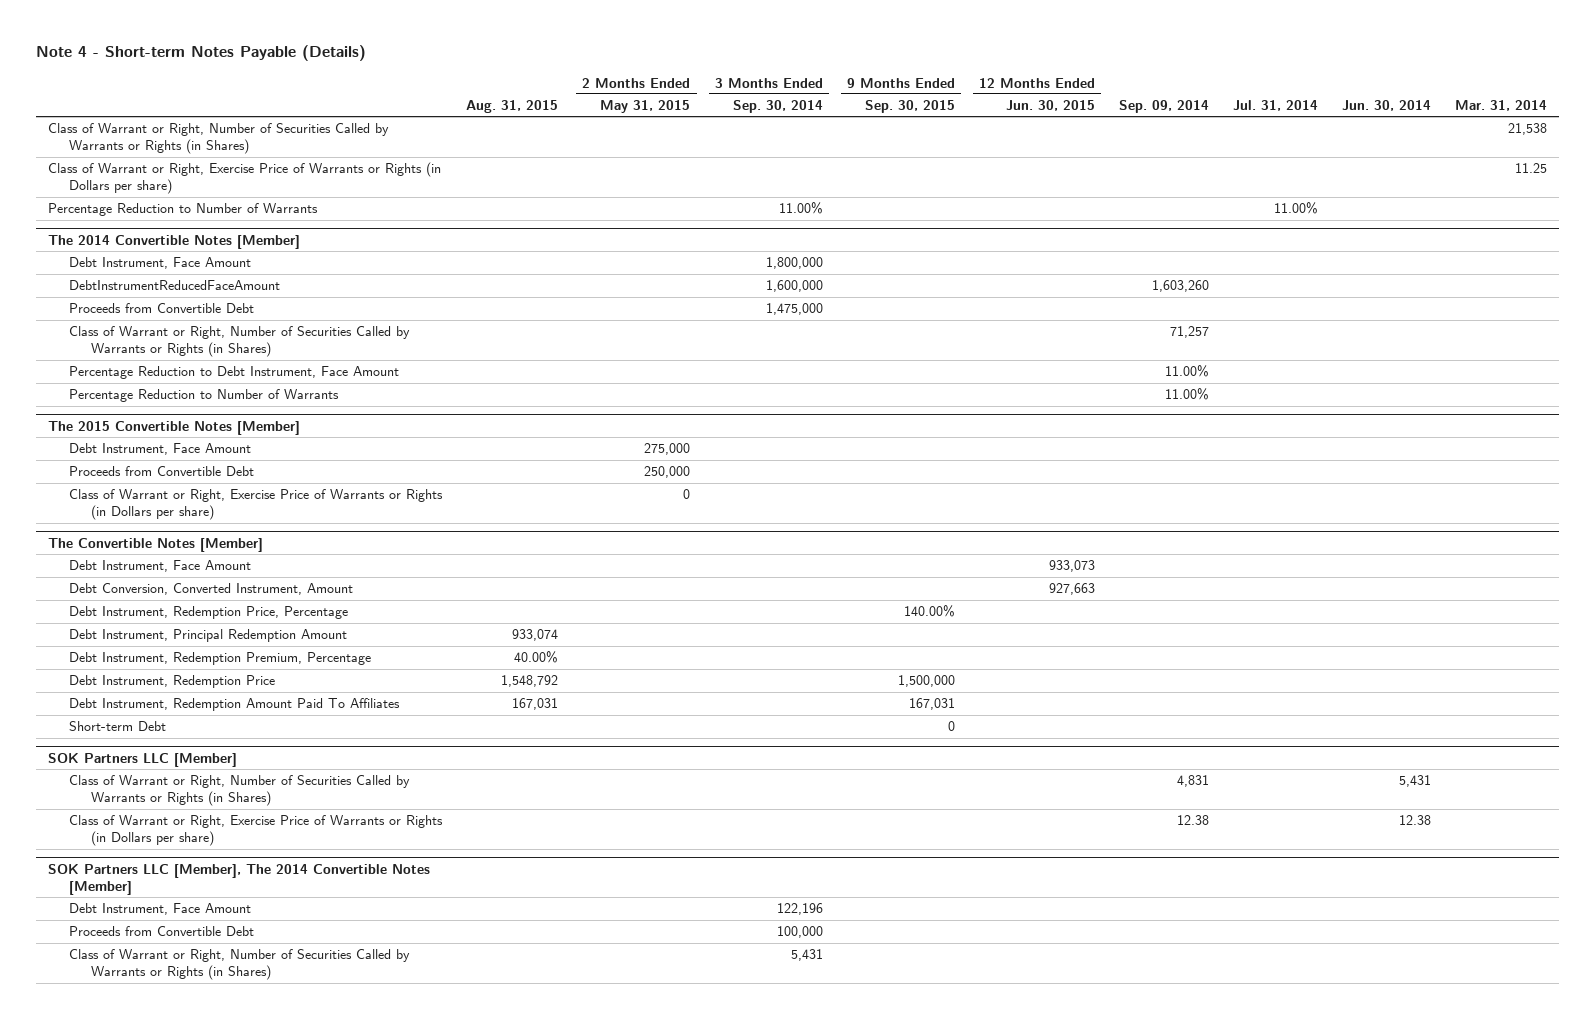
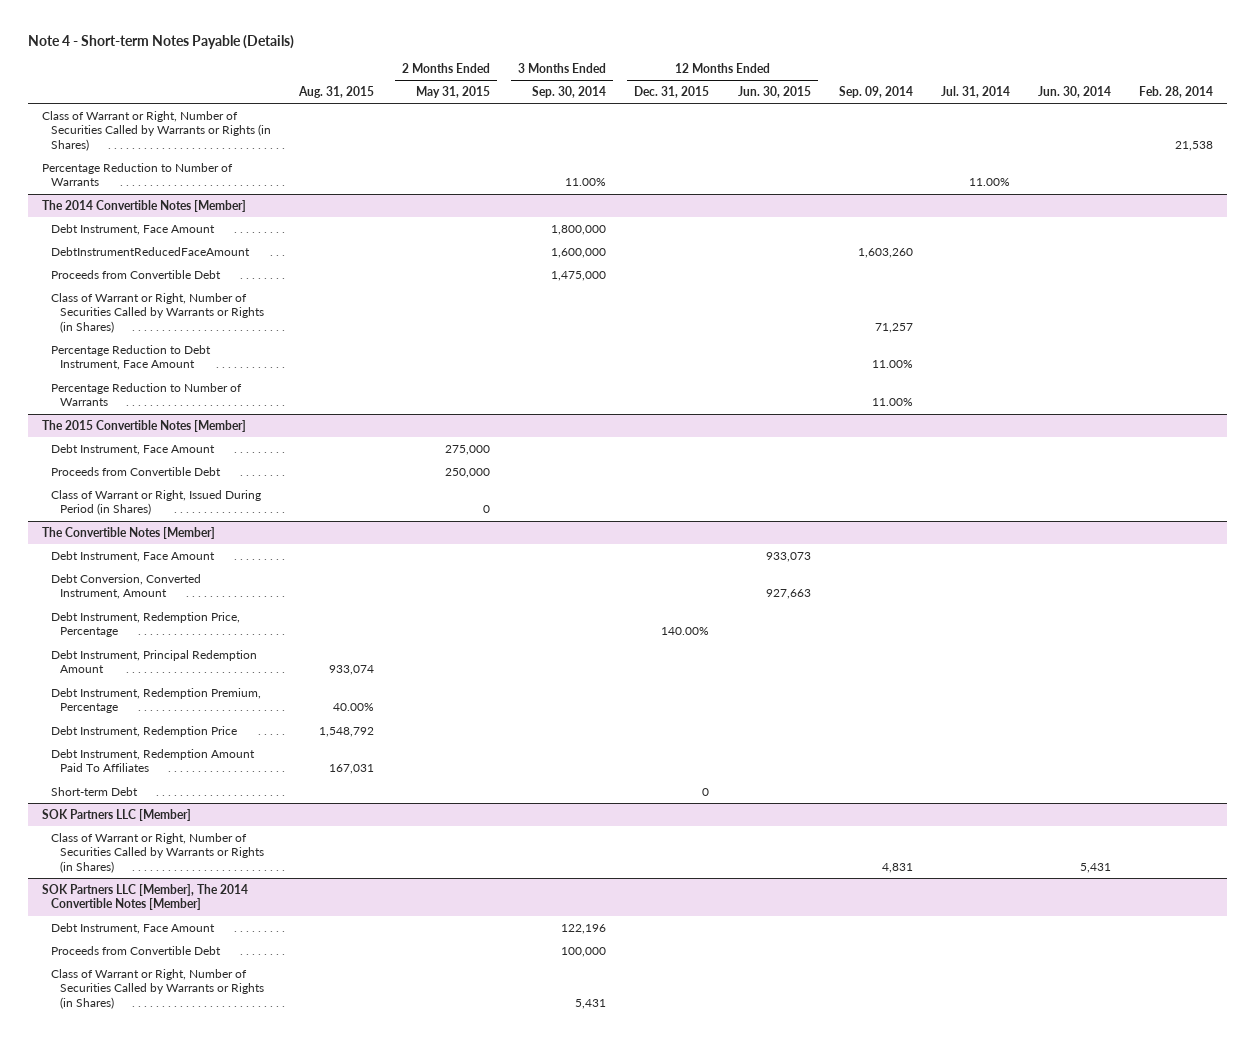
- | Aug. 31, 2015 | 2 Months Ended May 31, 2015 | 3 Months Ended Sep. 30, 2014 | 9 Months Ended Sep. 30, 2015 | 12 Months Ended Jun. 30, 2015 | Sep. 09, 2014 | Jul. 31, 2014 | Jun. 30, 2014 | Mar. 31, 2014
+ | Aug. 31, 2015 | 2 Months Ended May 31, 2015 | 3 Months Ended Sep. 30, 2014 | 12 Months Ended Dec. 31, 2015 | 12 Months Ended Jun. 30, 2015 | Sep. 09, 2014 | Jul. 31, 2014 | Jun. 30, 2014 | Feb. 28, 2014
- Class of Warrant or Right, Exercise Price of Warrants or Rights (in Dollars per share) | | | | | | | | | 11.25
@ The 2015 Convertible Notes [Member]
- Class of Warrant or Right, Exercise Price of Warrants or Rights (in Dollars per share) | | 0 | | | | | | |
+ Class of Warrant or Right, Issued During Period (in Shares) | | 0 | | | | | | |
@ SOK Partners LLC [Member]
- Class of Warrant or Right, Exercise Price of Warrants or Rights (in Dollars per share) | | | | | | 12.38 | | 12.38 |

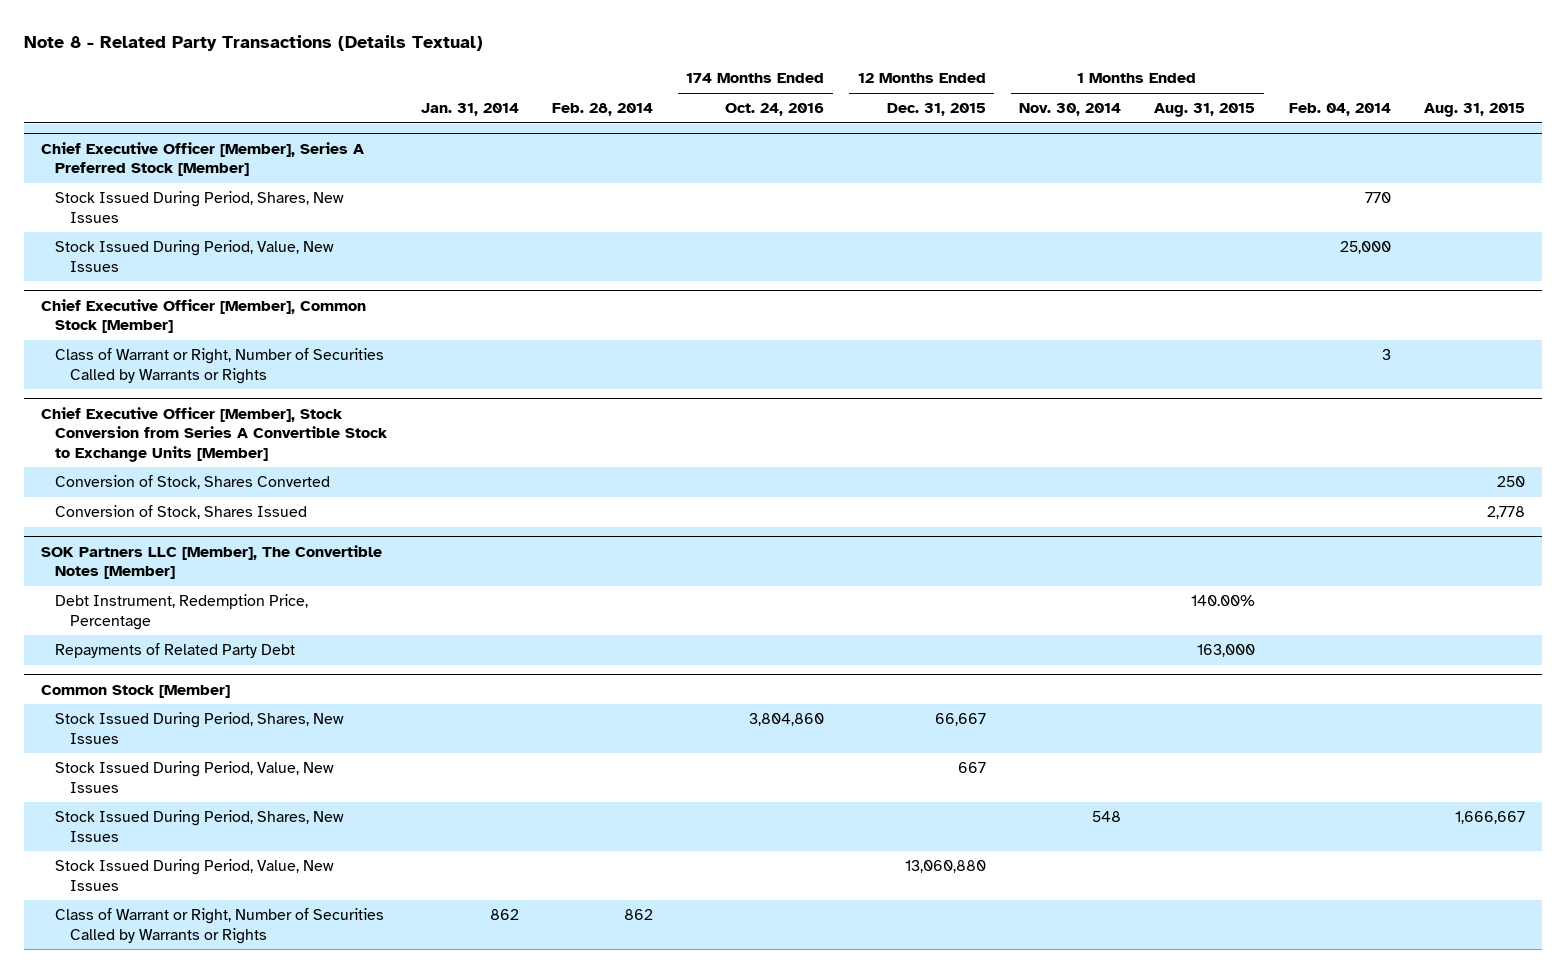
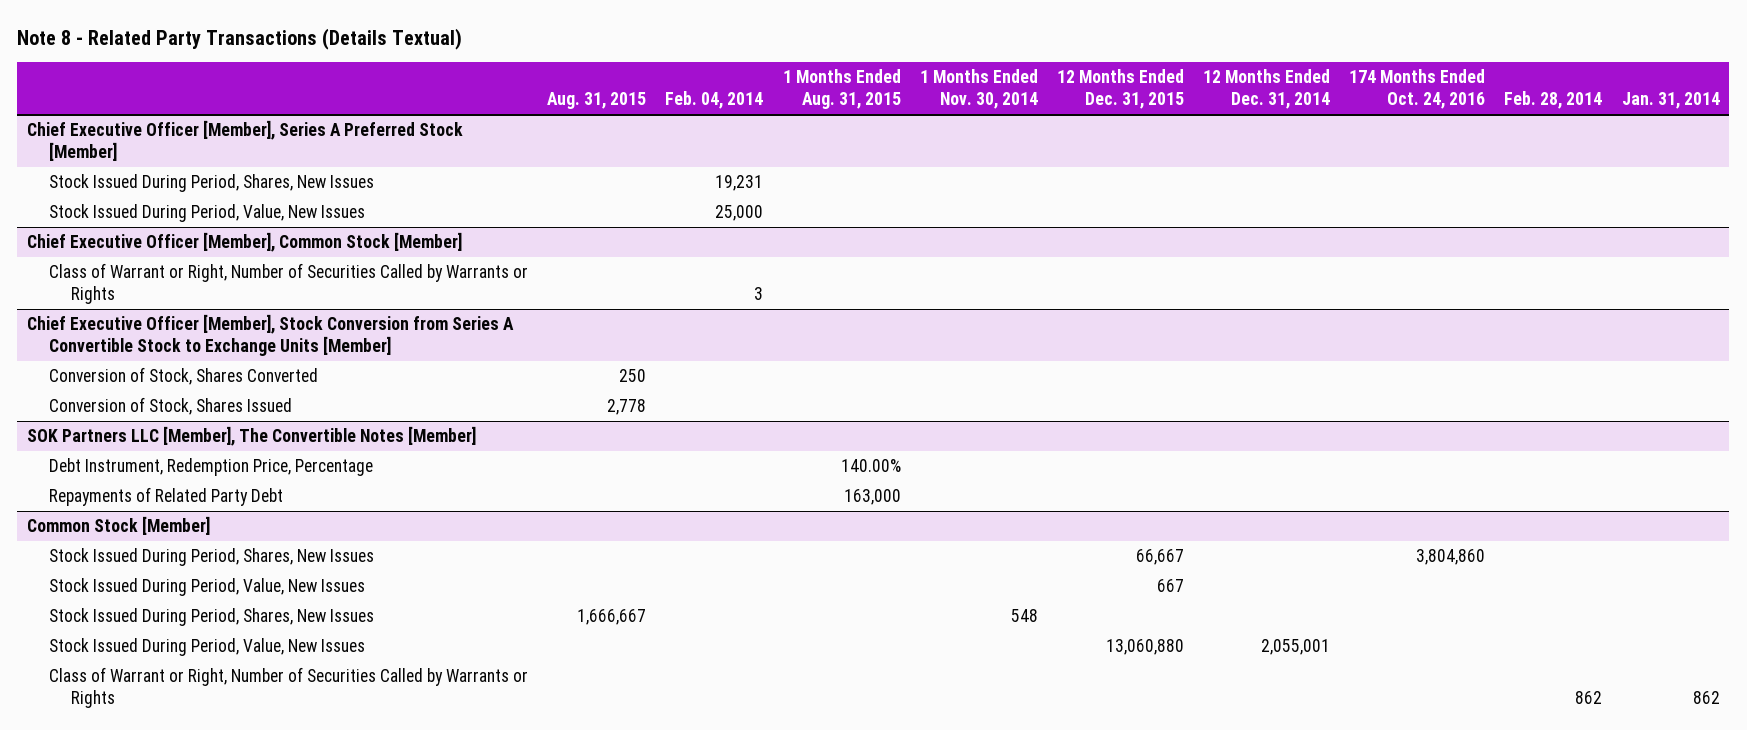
- | Jan. 31, 2014 | Feb. 28, 2014 | 174 Months Ended Oct. 24, 2016 | 12 Months Ended Dec. 31, 2015 | 1 Months Ended Nov. 30, 2014 | 1 Months Ended Aug. 31, 2015 | Feb. 04, 2014 | Aug. 31, 2015
+ | Aug. 31, 2015 | Feb. 04, 2014 | 1 Months Ended Aug. 31, 2015 | 1 Months Ended Nov. 30, 2014 | 12 Months Ended Dec. 31, 2015 | 12 Months Ended Dec. 31, 2014 | 174 Months Ended Oct. 24, 2016 | Feb. 28, 2014 | Jan. 31, 2014
@ Chief Executive Officer [Member], Series A Preferred Stock [Member]
- Stock Issued During Period, Shares, New Issues | | | | | | | 770 |
+ Stock Issued During Period, Shares, New Issues | | 19,231 | | | | | | |

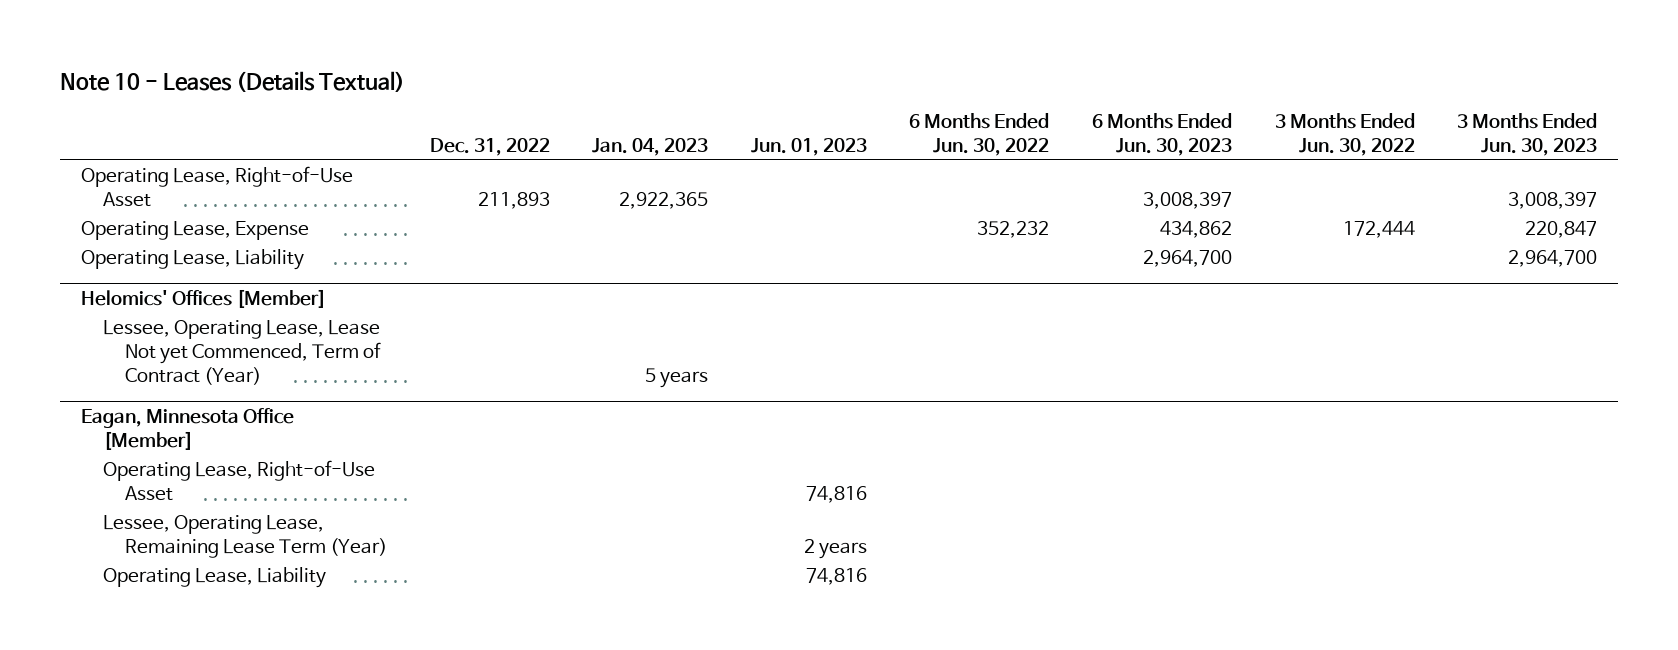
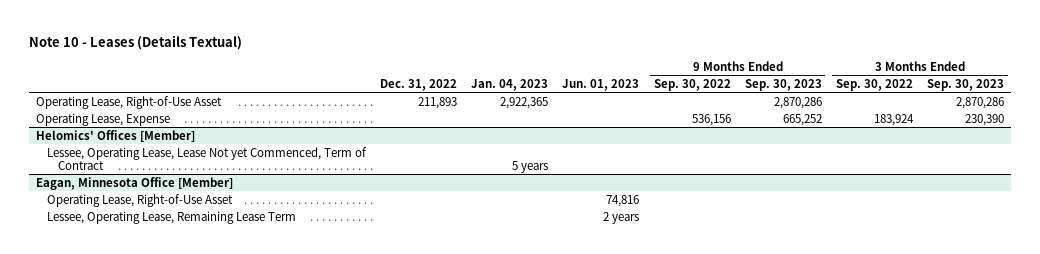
- | Dec. 31, 2022 | Jan. 04, 2023 | Jun. 01, 2023 | 6 Months Ended Jun. 30, 2022 | 6 Months Ended Jun. 30, 2023 | 3 Months Ended Jun. 30, 2022 | 3 Months Ended Jun. 30, 2023
+ | Dec. 31, 2022 | Jan. 04, 2023 | Jun. 01, 2023 | 9 Months Ended Sep. 30, 2022 | 9 Months Ended Sep. 30, 2023 | 3 Months Ended Sep. 30, 2022 | 3 Months Ended Sep. 30, 2023
- Operating Lease, Liability | | | | | 2,964,700 | | 2,964,700
@ Helomics' Offices [Member]
- Lessee, Operating Lease, Lease Not yet Commenced, Term of Contract (Year) | | 5 years | | | | |
+ Lessee, Operating Lease, Lease Not yet Commenced, Term of Contract | | 5 years | | | | |
@ Eagan, Minnesota Office [Member]
- Lessee, Operating Lease, Remaining Lease Term (Year) | | | 2 years | | | |
- Operating Lease, Liability | | | 74,816 | | | |
+ Lessee, Operating Lease, Remaining Lease Term | | | 2 years | | | |

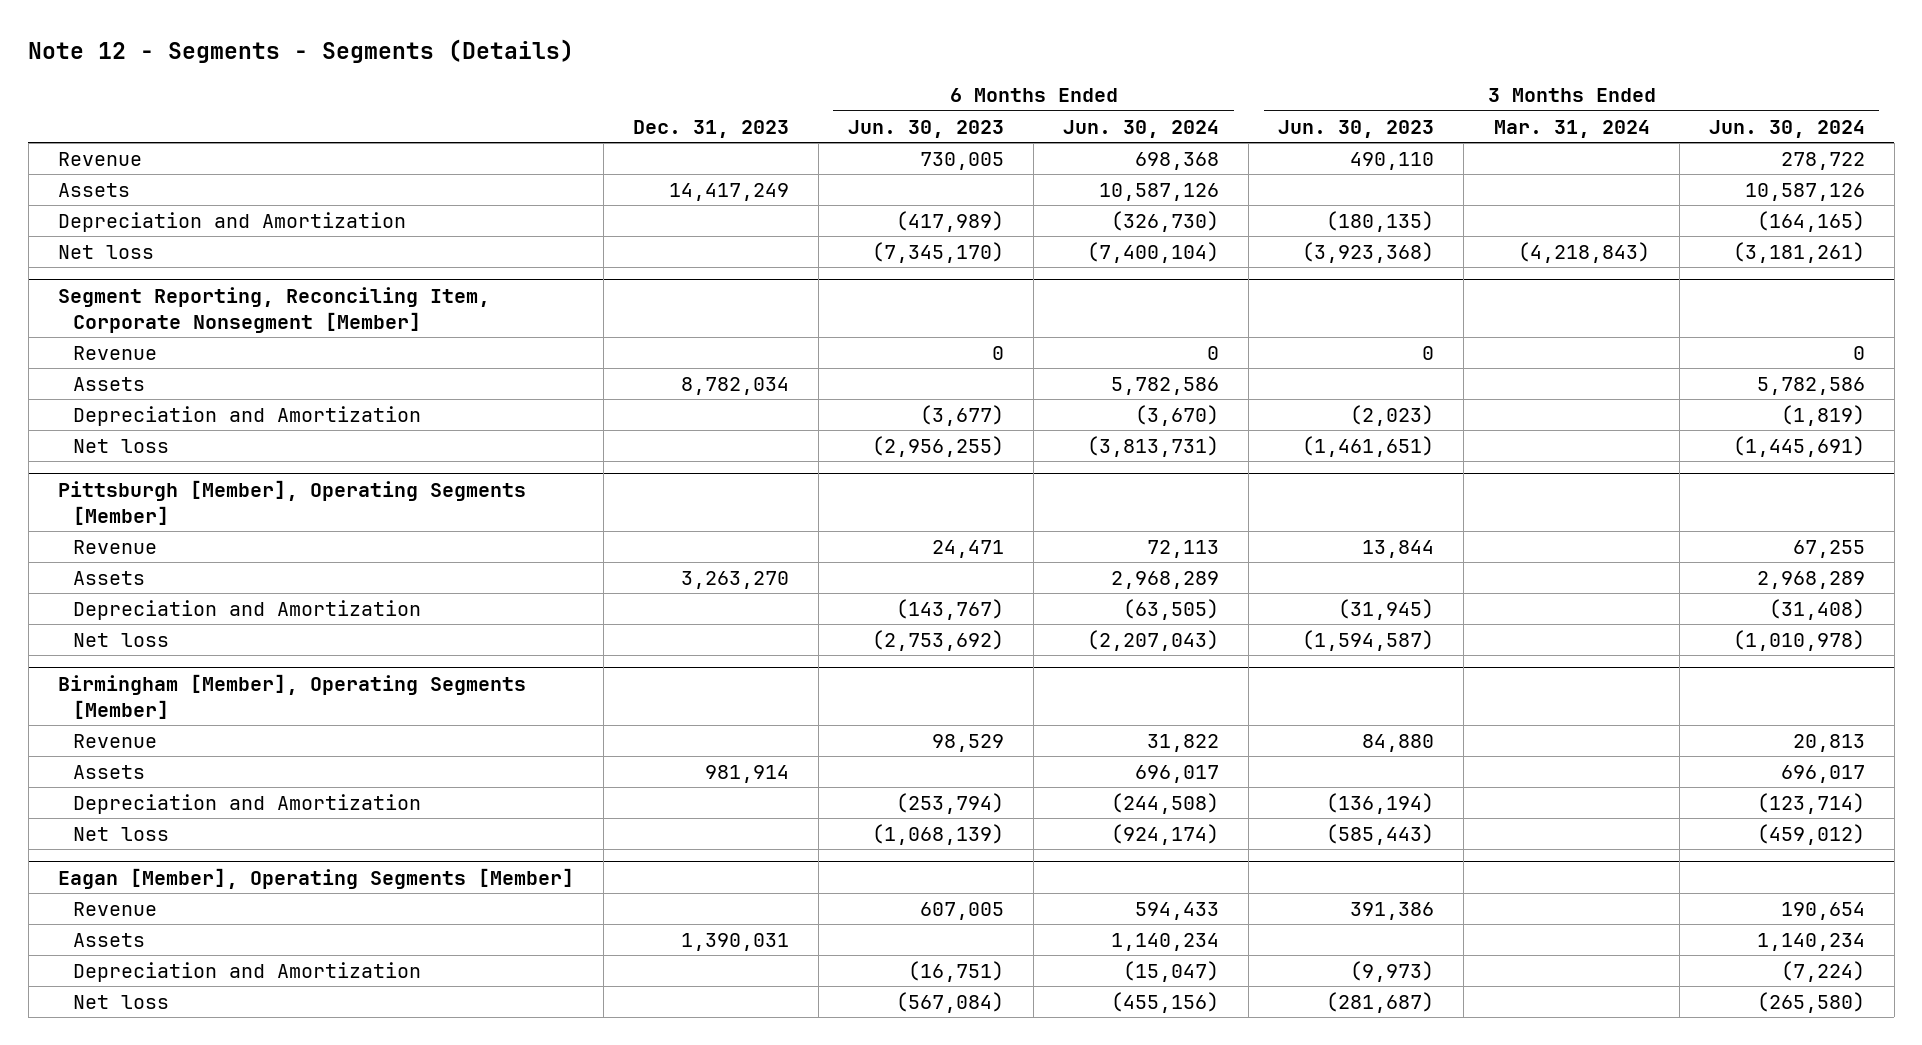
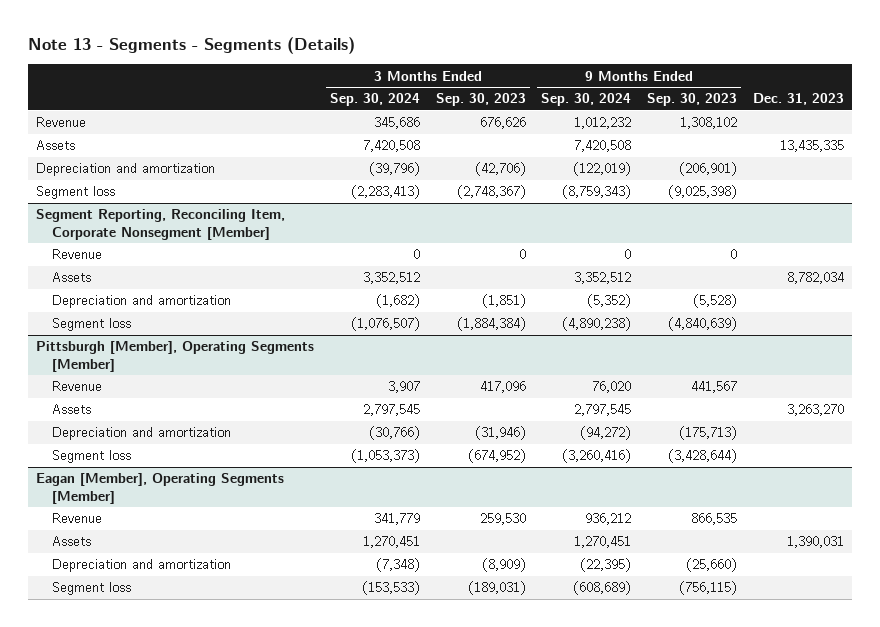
- Note 12 - Segments - Segments (Details)
+ Note 13 - Segments - Segments (Details)
- | Dec. 31, 2023 | 6 Months Ended Jun. 30, 2023 | 6 Months Ended Jun. 30, 2024 | 3 Months Ended Jun. 30, 2023 | 3 Months Ended Mar. 31, 2024 | 3 Months Ended Jun. 30, 2024
+ | 3 Months Ended Sep. 30, 2024 | 3 Months Ended Sep. 30, 2023 | 9 Months Ended Sep. 30, 2024 | 9 Months Ended Sep. 30, 2023 | Dec. 31, 2023
- Assets | 14,417,249 | | 10,587,126 | | | 10,587,126
- Depreciation and Amortization | | (417,989) | (326,730) | (180,135) | | (164,165)
- Net loss | | (7,345,170) | (7,400,104) | (3,923,368) | (4,218,843) | (3,181,261)
+ Assets | 7,420,508 | | 7,420,508 | | 13,435,335
+ Depreciation and amortization | (39,796) | (42,706) | (122,019) | (206,901) |
+ Segment loss | (2,283,413) | (2,748,367) | (8,759,343) | (9,025,398) |
@ Segment Reporting, Reconciling Item, Corporate Nonsegment [Member]
- Depreciation and Amortization | | (3,677) | (3,670) | (2,023) | | (1,819)
- Net loss | | (2,956,255) | (3,813,731) | (1,461,651) | | (1,445,691)
+ Depreciation and amortization | (1,682) | (1,851) | (5,352) | (5,528) |
+ Segment loss | (1,076,507) | (1,884,384) | (4,890,238) | (4,840,639) |
@ Pittsburgh [Member], Operating Segments [Member]
- Depreciation and Amortization | | (143,767) | (63,505) | (31,945) | | (31,408)
- Net loss | | (2,753,692) | (2,207,043) | (1,594,587) | | (1,010,978)
- Birmingham [Member], Operating Segments [Member]
- Revenue | | 98,529 | 31,822 | 84,880 | | 20,813
- Assets | 981,914 | | 696,017 | | | 696,017
- Depreciation and Amortization | | (253,794) | (244,508) | (136,194) | | (123,714)
- Net loss | | (1,068,139) | (924,174) | (585,443) | | (459,012)
@ Pittsburgh [Member], Operating Segments [Member]
+ Depreciation and amortization | (30,766) | (31,946) | (94,272) | (175,713) |
+ Segment loss | (1,053,373) | (674,952) | (3,260,416) | (3,428,644) |
@ Eagan [Member], Operating Segments [Member]
- Depreciation and Amortization | | (16,751) | (15,047) | (9,973) | | (7,224)
- Net loss | | (567,084) | (455,156) | (281,687) | | (265,580)
+ Depreciation and amortization | (7,348) | (8,909) | (22,395) | (25,660) |
+ Segment loss | (153,533) | (189,031) | (608,689) | (756,115) |

